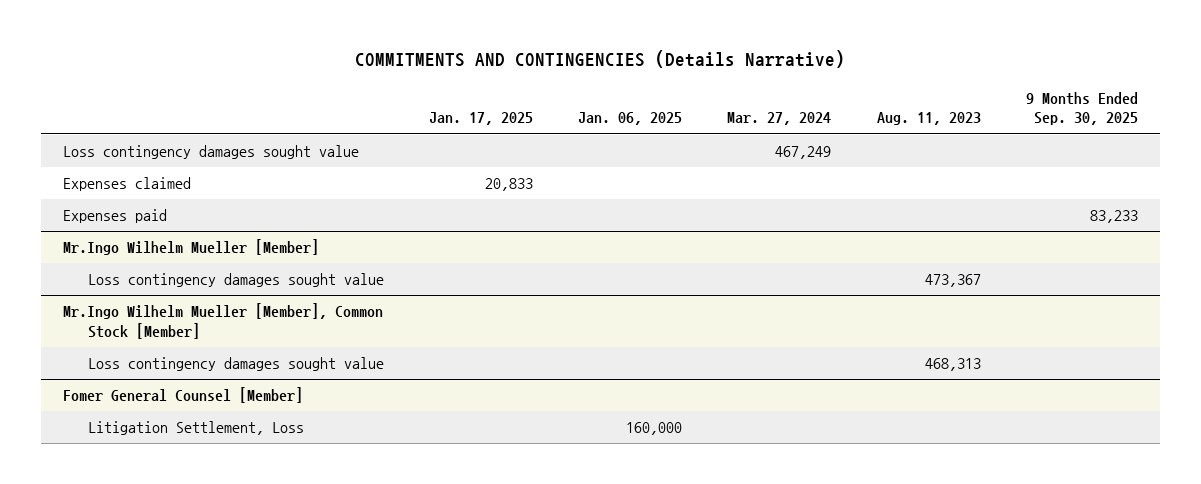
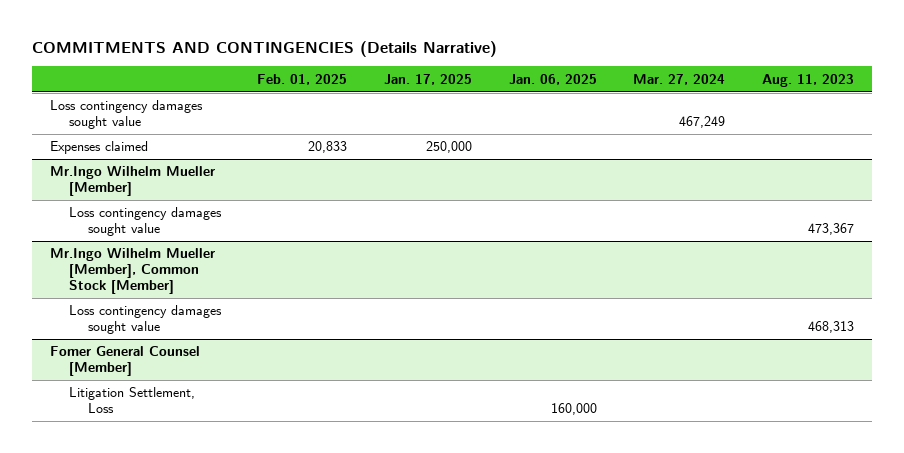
- | Jan. 17, 2025 | Jan. 06, 2025 | Mar. 27, 2024 | Aug. 11, 2023 | 9 Months Ended Sep. 30, 2025
+ | Feb. 01, 2025 | Jan. 17, 2025 | Jan. 06, 2025 | Mar. 27, 2024 | Aug. 11, 2023
- Expenses claimed | 20,833 | | | |
- Expenses paid | | | | | 83,233
+ Expenses claimed | 20,833 | 250,000 | | |

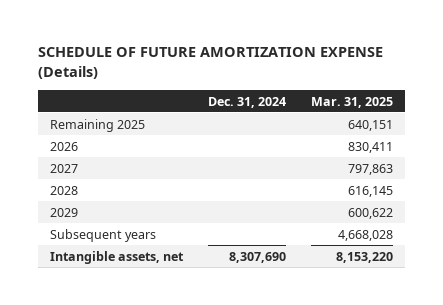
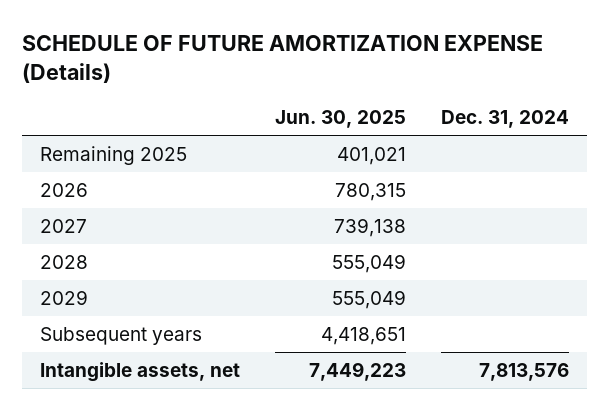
- | Dec. 31, 2024 | Mar. 31, 2025
+ | Jun. 30, 2025 | Dec. 31, 2024
- Intangible assets, net | 8,307,690 | 8,153,220
+ Intangible assets, net | 7,449,223 | 7,813,576

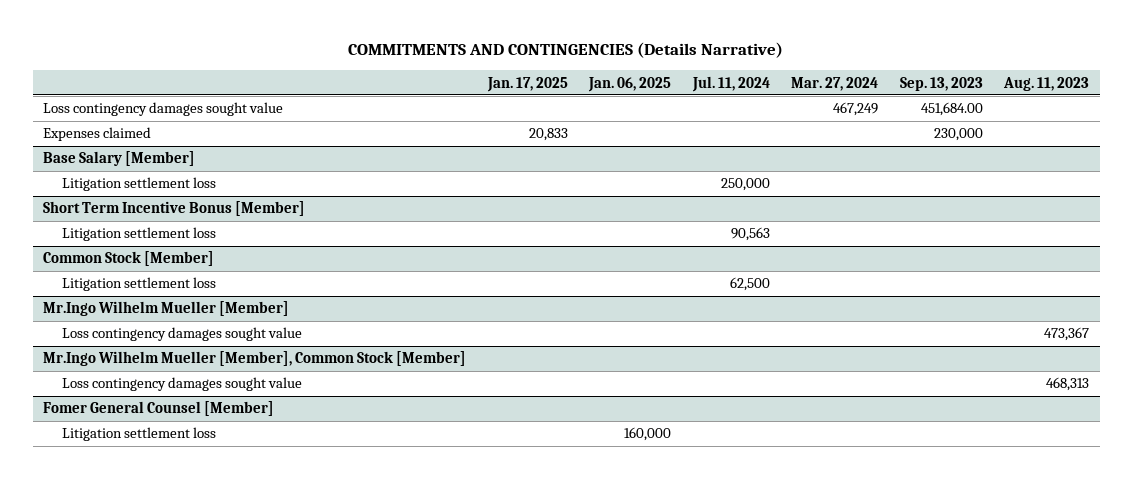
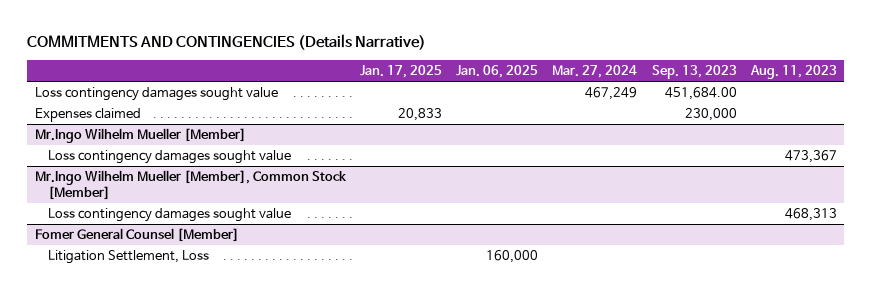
- | Jan. 17, 2025 | Jan. 06, 2025 | Jul. 11, 2024 | Mar. 27, 2024 | Sep. 13, 2023 | Aug. 11, 2023
+ | Jan. 17, 2025 | Jan. 06, 2025 | Mar. 27, 2024 | Sep. 13, 2023 | Aug. 11, 2023
- Base Salary [Member]
- Litigation settlement loss | | | 250,000 | | |
- Short Term Incentive Bonus [Member]
- Litigation settlement loss | | | 90,563 | | |
- Common Stock [Member]
- Litigation settlement loss | | | 62,500 | | |
@ Fomer General Counsel [Member]
- Litigation settlement loss | | 160,000 | | | |
+ Litigation Settlement, Loss | | 160,000 | | |

